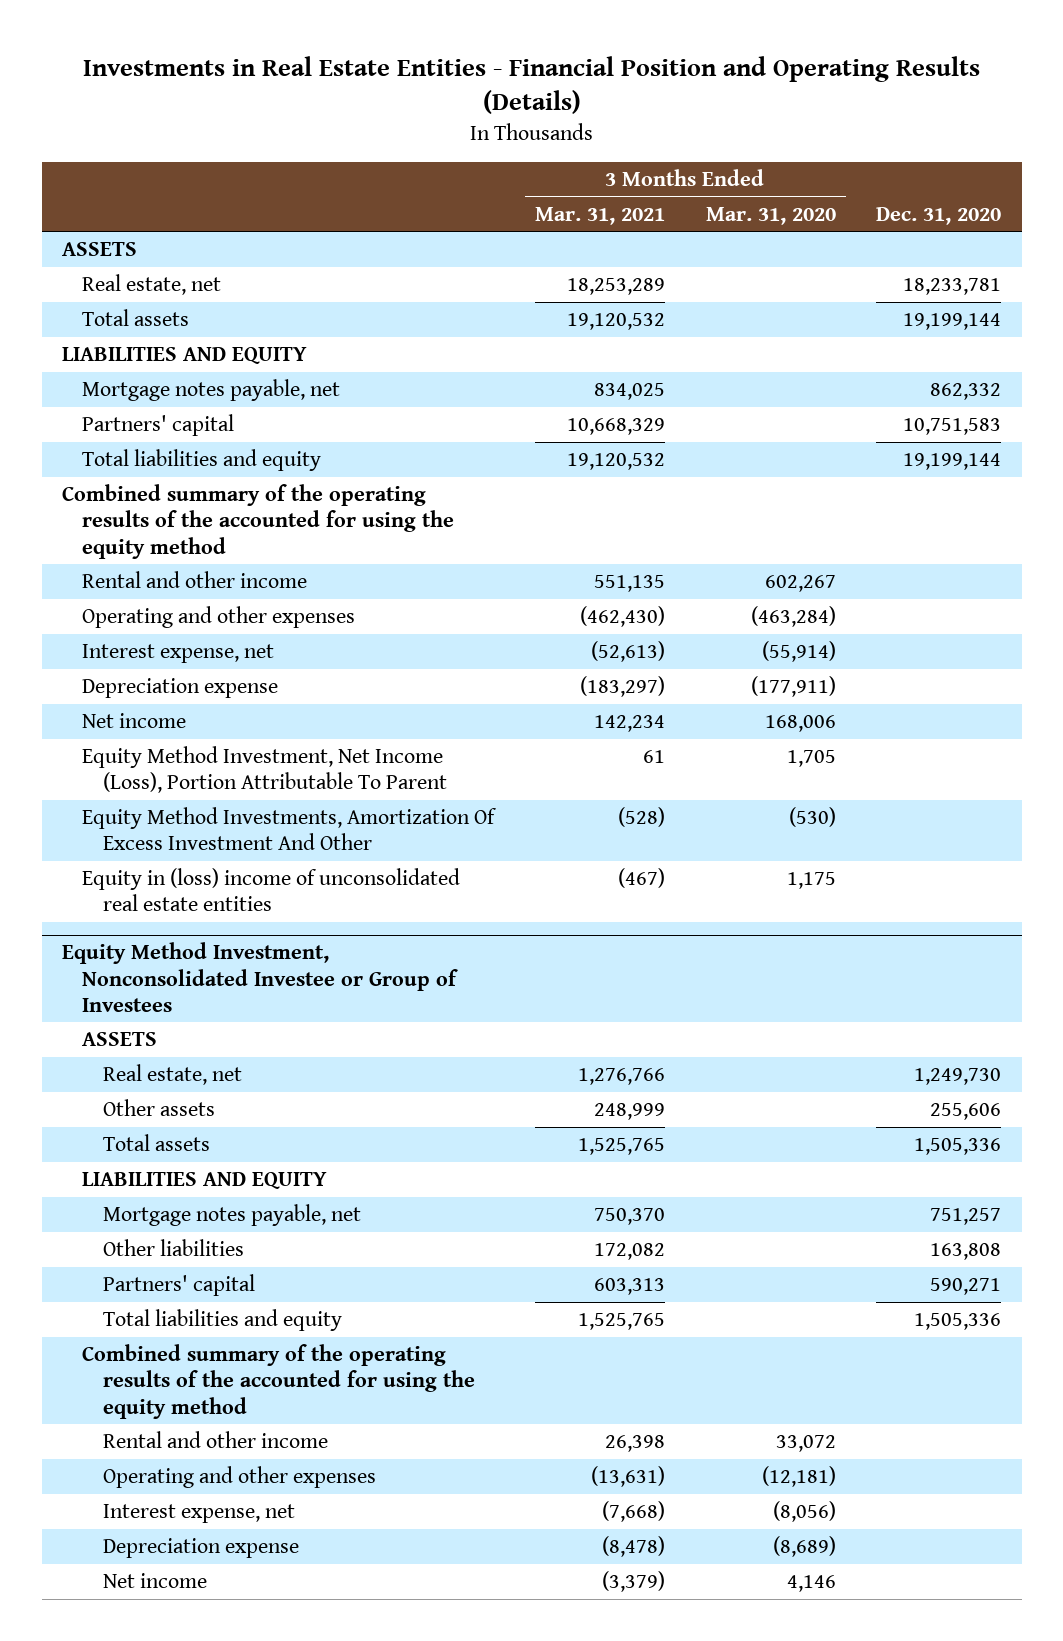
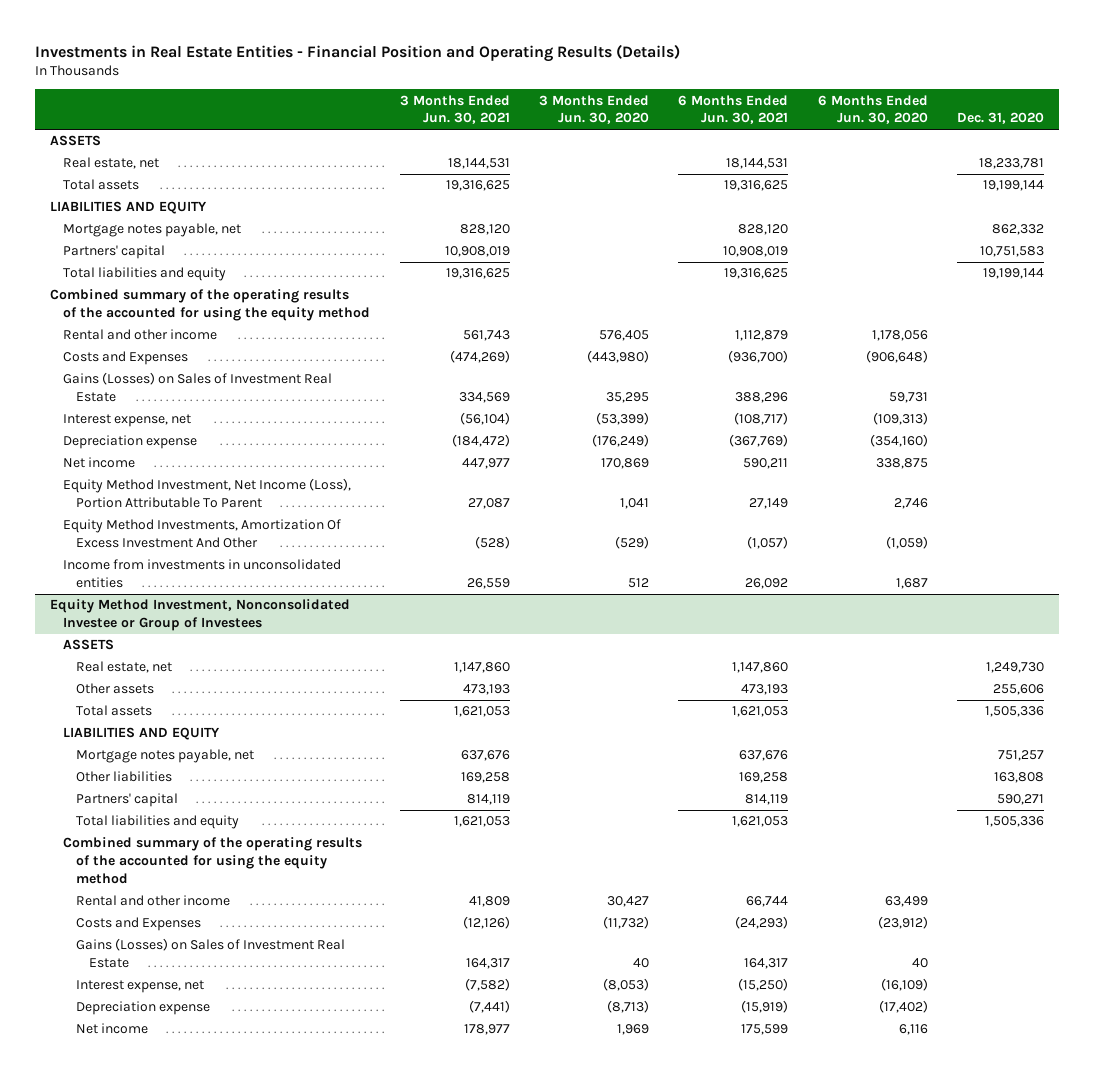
- | 3 Months Ended Mar. 31, 2021 | 3 Months Ended Mar. 31, 2020 | Dec. 31, 2020
+ | 3 Months Ended Jun. 30, 2021 | 3 Months Ended Jun. 30, 2020 | 6 Months Ended Jun. 30, 2021 | 6 Months Ended Jun. 30, 2020 | Dec. 31, 2020
- Operating and other expenses | (462,430) | (463,284) |
+ Costs and Expenses | (474,269) | (443,980) | (936,700) | (906,648) |
+ Gains (Losses) on Sales of Investment Real Estate | 334,569 | 35,295 | 388,296 | 59,731 |
- Equity in (loss) income of unconsolidated real estate entities | (467) | 1,175 |
+ Income from investments in unconsolidated entities | 26,559 | 512 | 26,092 | 1,687 |
@ Equity Method Investment, Nonconsolidated Investee or Group of Investees
- Operating and other expenses | (13,631) | (12,181) |
+ Costs and Expenses | (12,126) | (11,732) | (24,293) | (23,912) |
+ Gains (Losses) on Sales of Investment Real Estate | 164,317 | 40 | 164,317 | 40 |

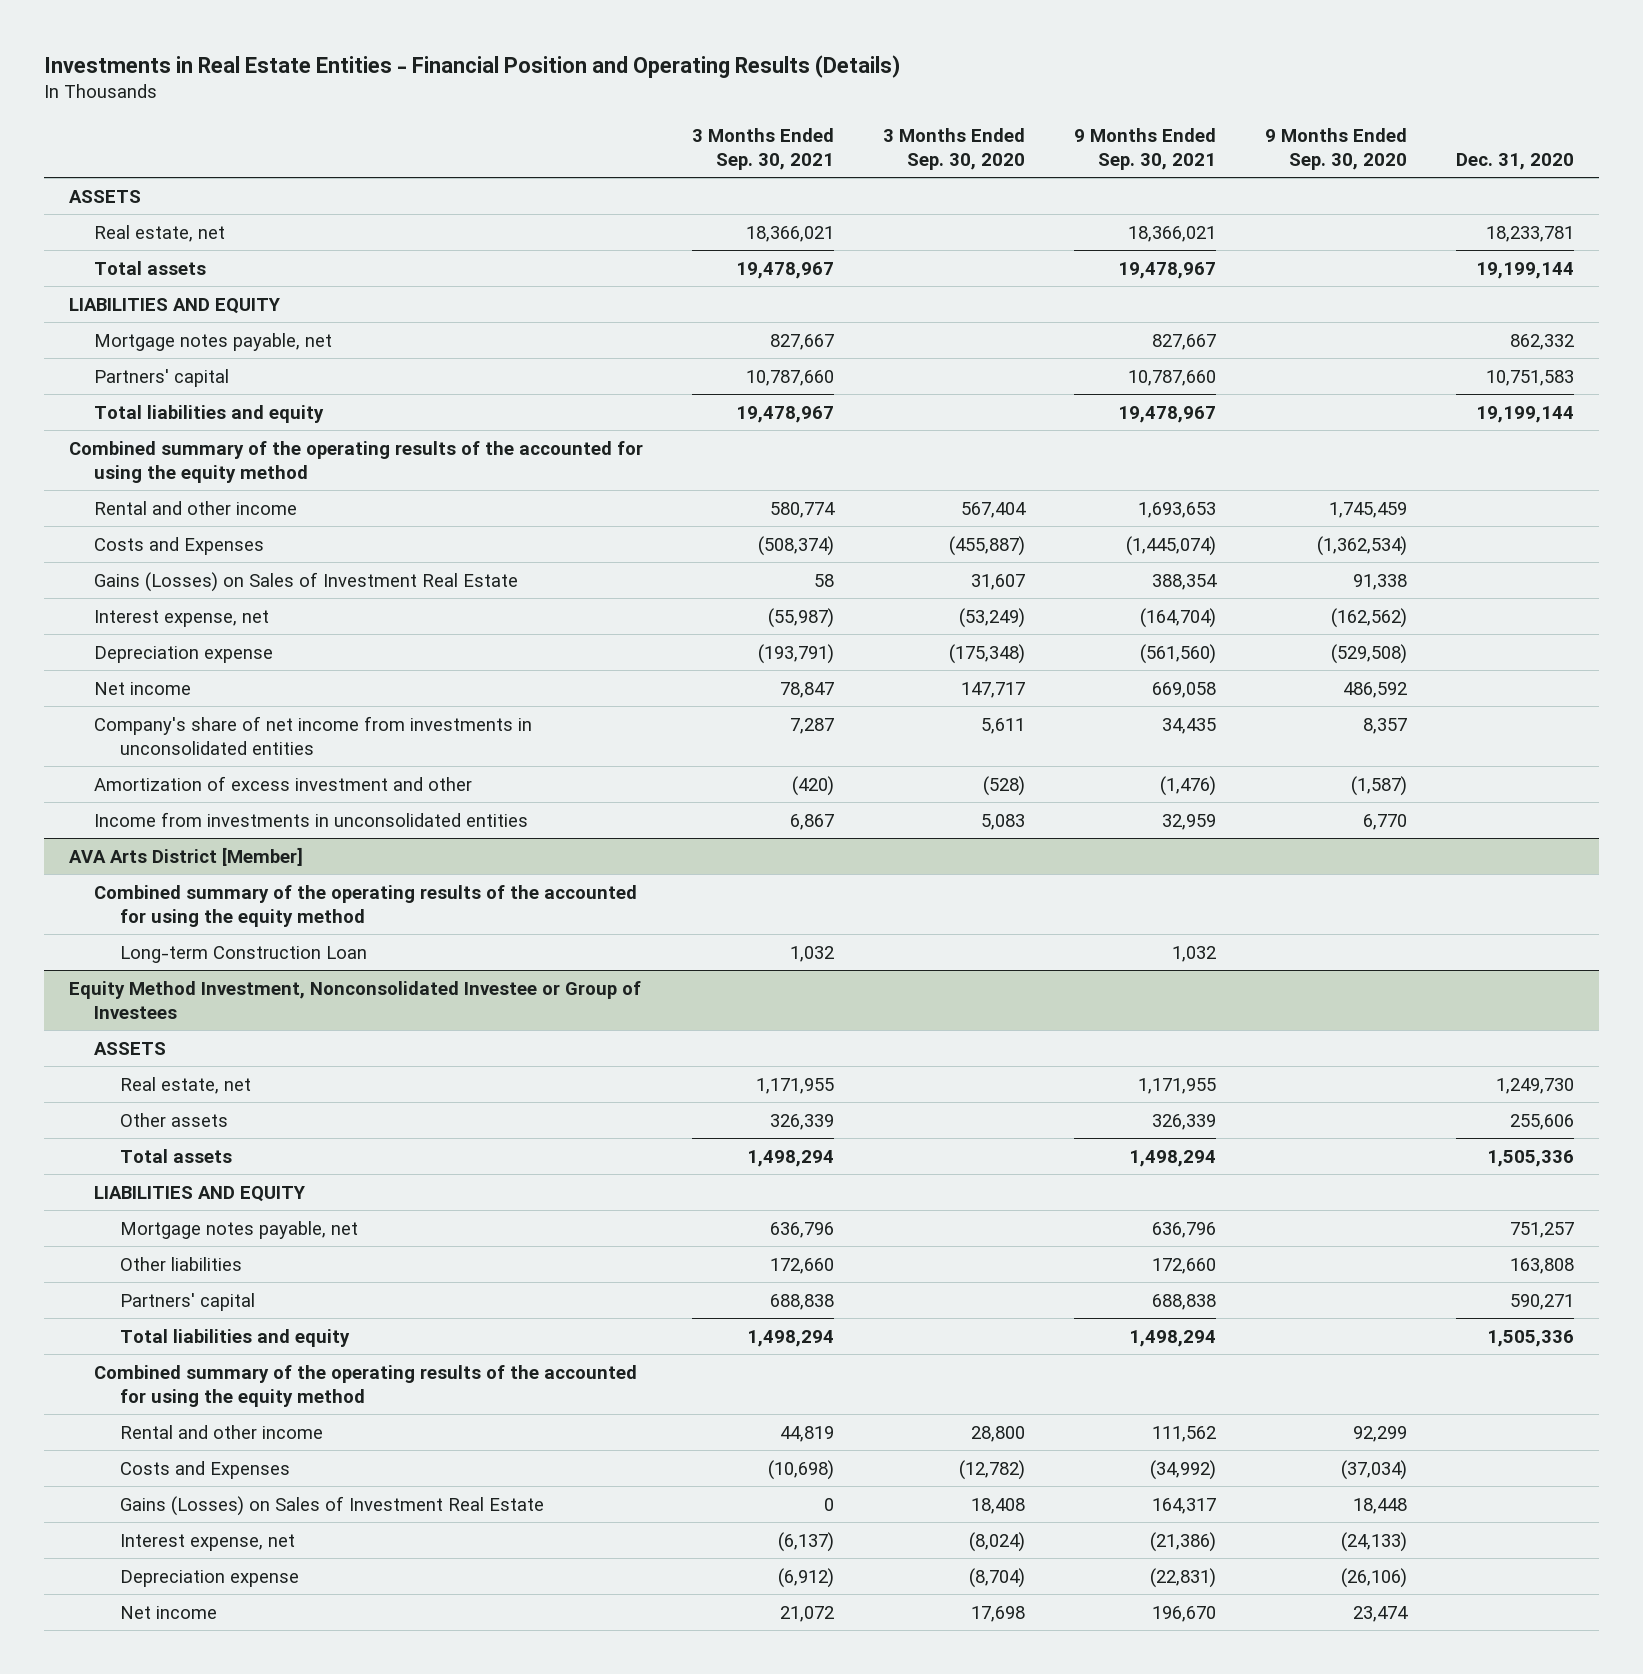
- | 3 Months Ended Jun. 30, 2021 | 3 Months Ended Jun. 30, 2020 | 6 Months Ended Jun. 30, 2021 | 6 Months Ended Jun. 30, 2020 | Dec. 31, 2020
+ | 3 Months Ended Sep. 30, 2021 | 3 Months Ended Sep. 30, 2020 | 9 Months Ended Sep. 30, 2021 | 9 Months Ended Sep. 30, 2020 | Dec. 31, 2020
- Equity Method Investment, Net Income (Loss), Portion Attributable To Parent | 27,087 | 1,041 | 27,149 | 2,746 |
- Equity Method Investments, Amortization Of Excess Investment And Other | (528) | (529) | (1,057) | (1,059) |
+ Company's share of net income from investments in unconsolidated entities | 7,287 | 5,611 | 34,435 | 8,357 |
+ Amortization of excess investment and other | (420) | (528) | (1,476) | (1,587) |
+ AVA Arts District [Member]
+ Combined summary of the operating results of the accounted for using the equity method
+ Long-term Construction Loan | 1,032 | | 1,032 | |

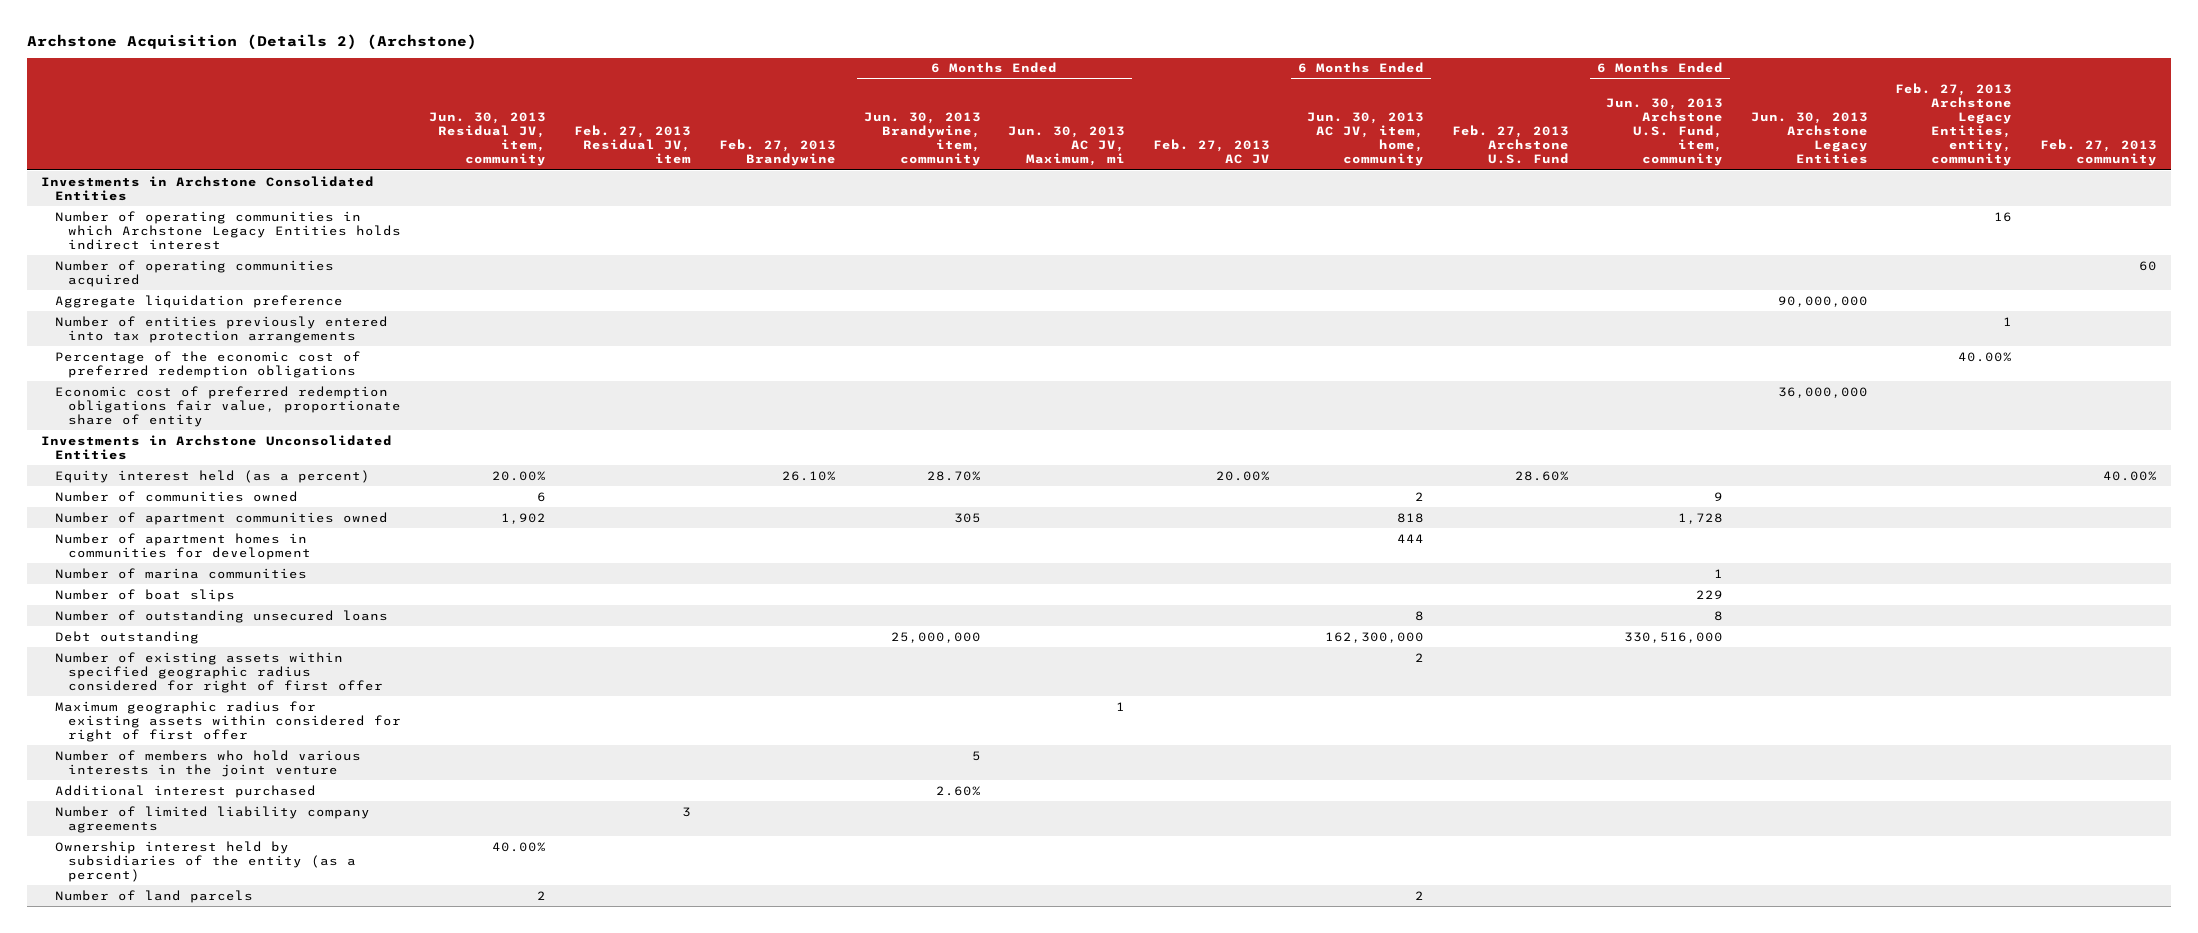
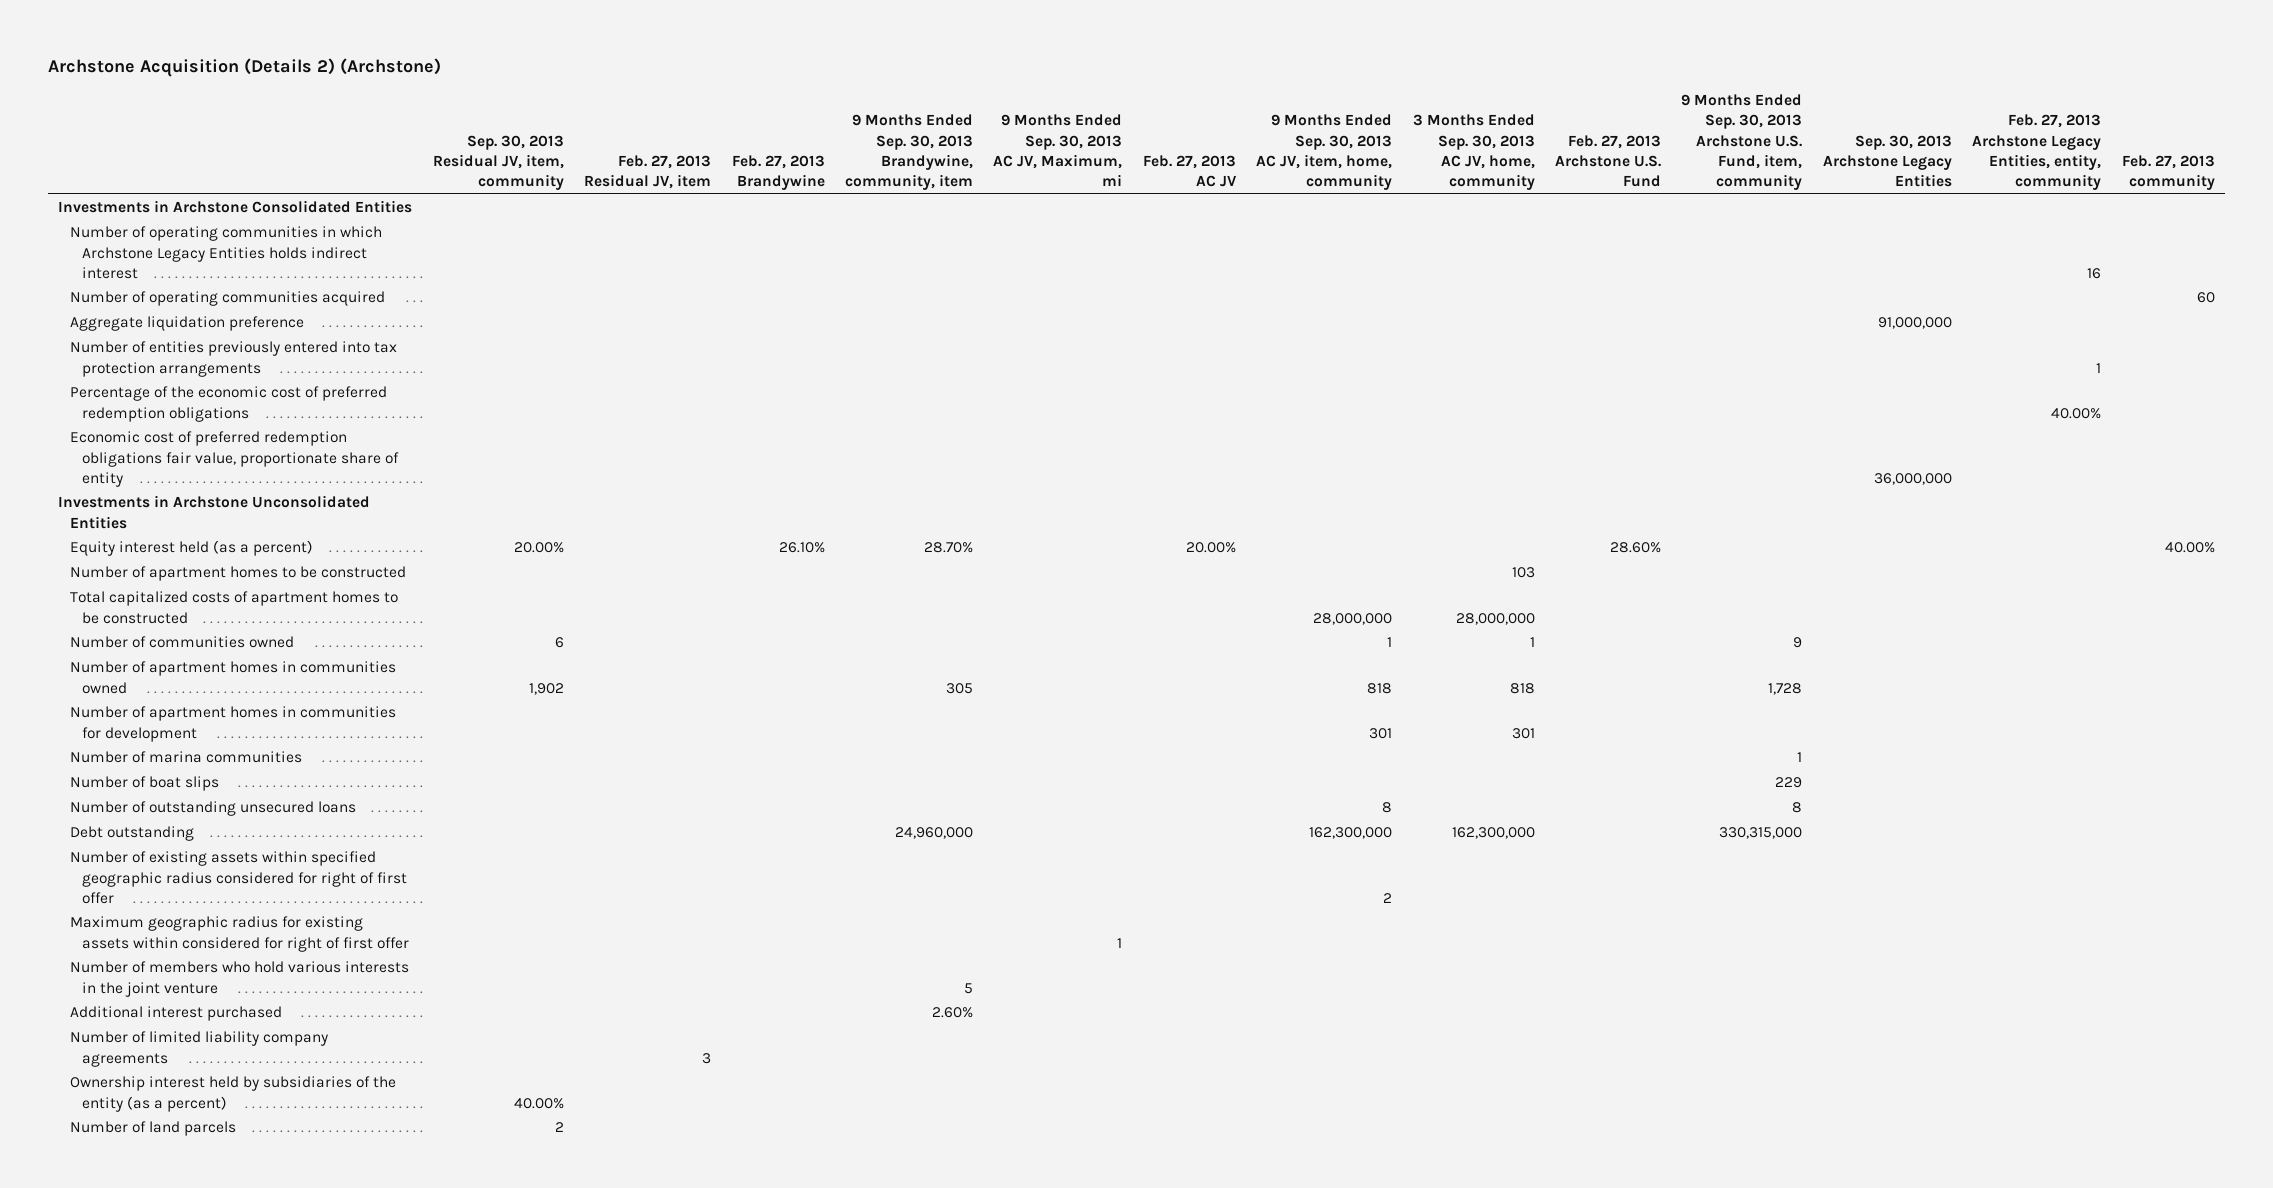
- | Jun. 30, 2013 Residual JV, item, community | Feb. 27, 2013 Residual JV, item | Feb. 27, 2013 Brandywine | 6 Months Ended Jun. 30, 2013 Brandywine, item, community | 6 Months Ended Jun. 30, 2013 AC JV, Maximum, mi | Feb. 27, 2013 AC JV | 6 Months Ended Jun. 30, 2013 AC JV, item, home, community | Feb. 27, 2013 Archstone U.S. Fund | 6 Months Ended Jun. 30, 2013 Archstone U.S. Fund, item, community | Jun. 30, 2013 Archstone Legacy Entities | Feb. 27, 2013 Archstone Legacy Entities, entity, community | Feb. 27, 2013 community
+ | Sep. 30, 2013 Residual JV, item, community | Feb. 27, 2013 Residual JV, item | Feb. 27, 2013 Brandywine | 9 Months Ended Sep. 30, 2013 Brandywine, community, item | 9 Months Ended Sep. 30, 2013 AC JV, Maximum, mi | Feb. 27, 2013 AC JV | 9 Months Ended Sep. 30, 2013 AC JV, item, home, community | 3 Months Ended Sep. 30, 2013 AC JV, home, community | Feb. 27, 2013 Archstone U.S. Fund | 9 Months Ended Sep. 30, 2013 Archstone U.S. Fund, item, community | Sep. 30, 2013 Archstone Legacy Entities | Feb. 27, 2013 Archstone Legacy Entities, entity, community | Feb. 27, 2013 community
+ Number of apartment homes to be constructed | | | | | | | | 103 | | | | |
+ Total capitalized costs of apartment homes to be constructed | | | | | | | 28,000,000 | 28,000,000 | | | | |
- Number of apartment communities owned | 1,902 | | | 305 | | | 818 | | 1,728 | | |
+ Number of apartment homes in communities owned | 1,902 | | | 305 | | | 818 | 818 | | 1,728 | | |

